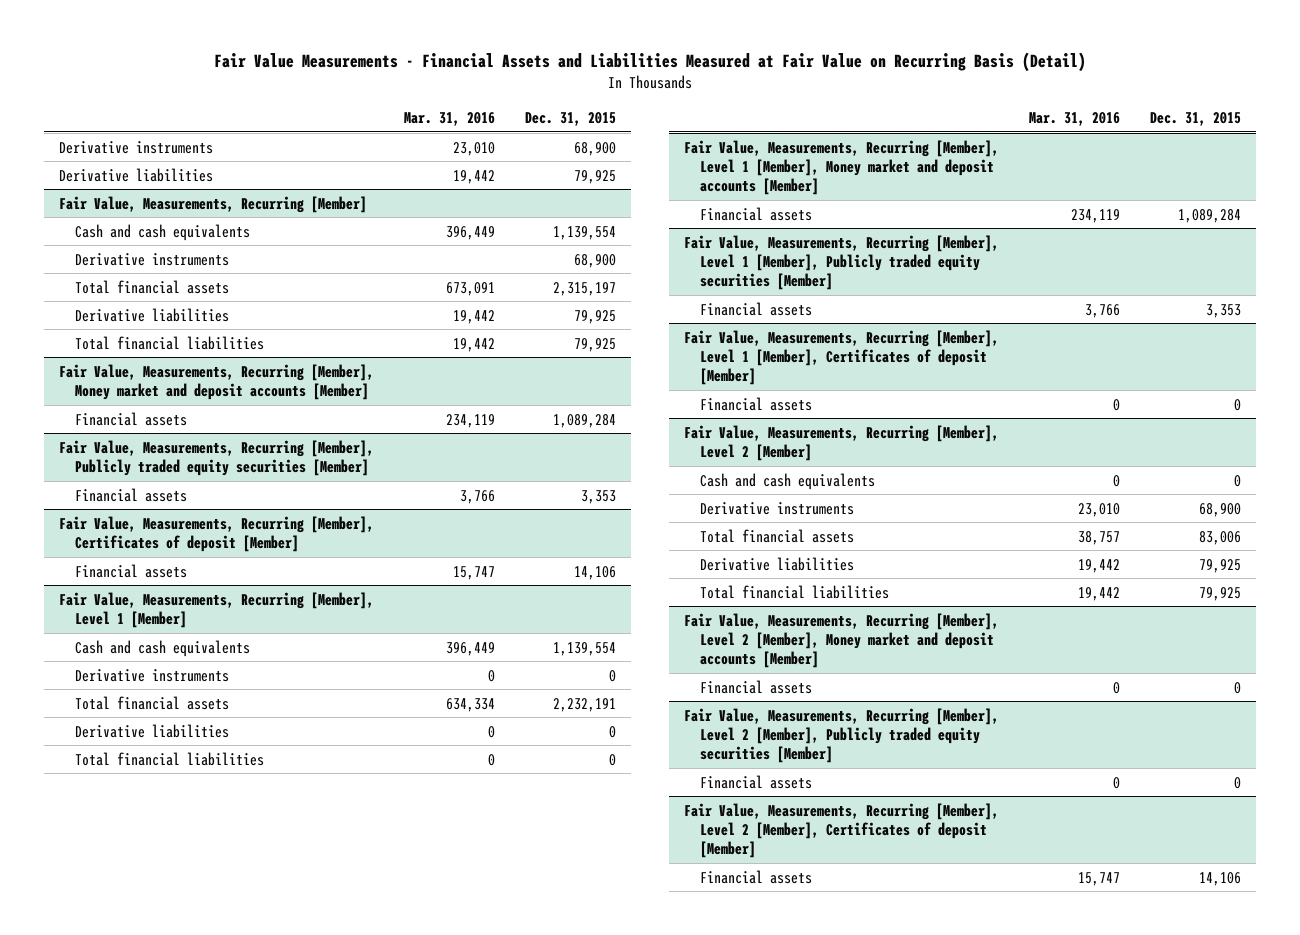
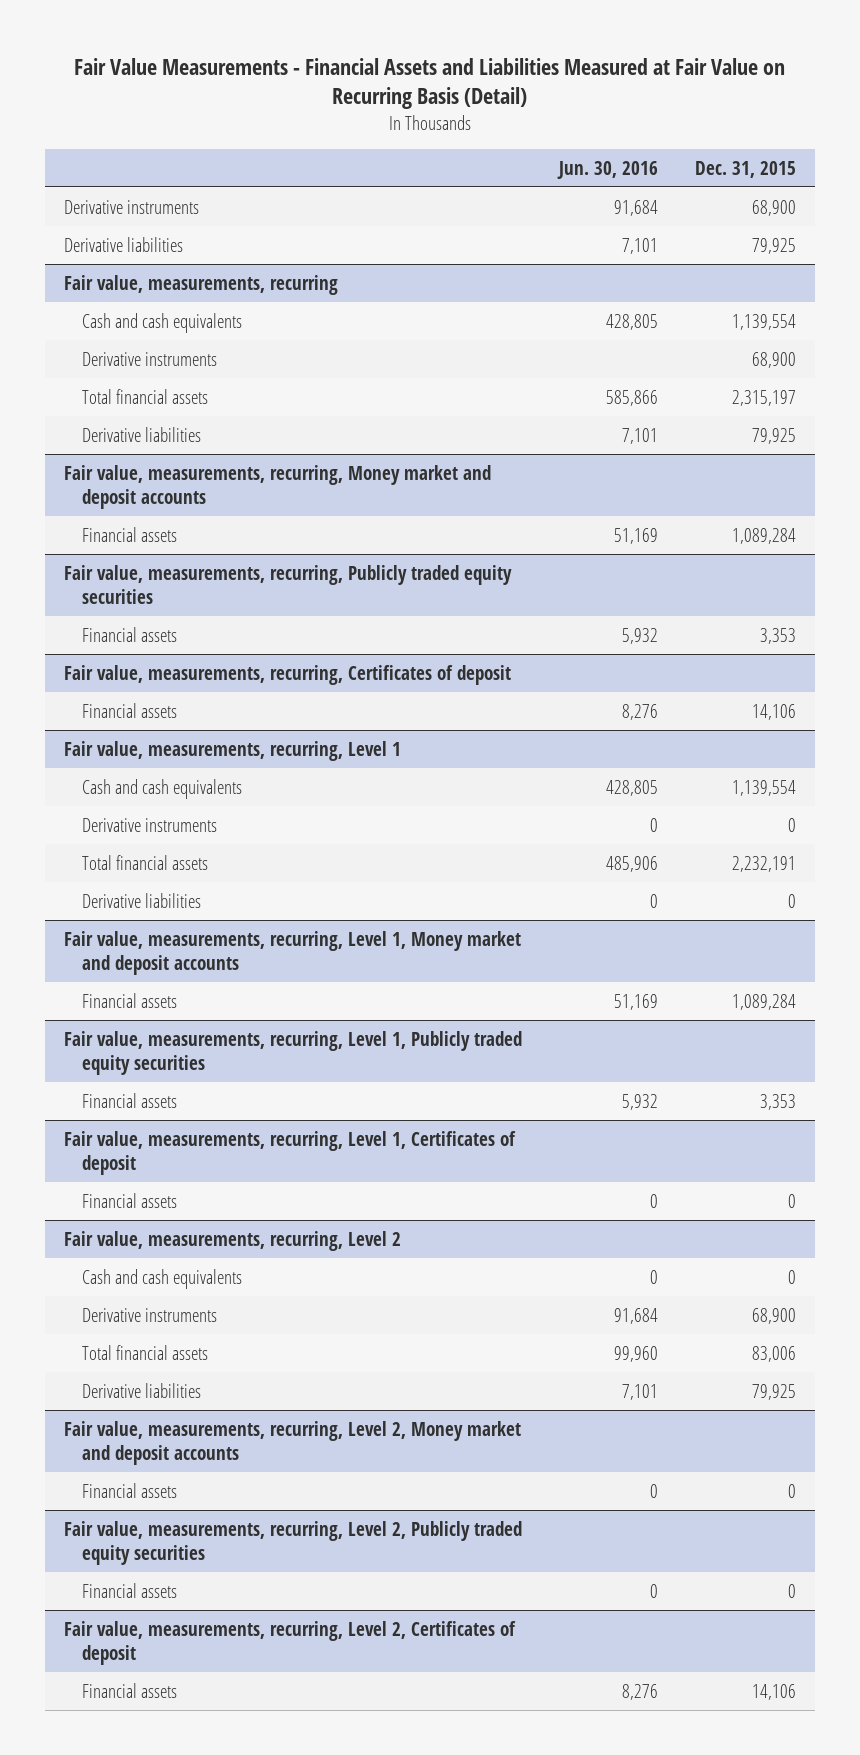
- | Mar. 31, 2016 | Dec. 31, 2015
+ | Jun. 30, 2016 | Dec. 31, 2015
- Fair Value, Measurements, Recurring [Member]
+ Fair value, measurements, recurring
- Total financial liabilities | 19,442 | 79,925
- Fair Value, Measurements, Recurring [Member], Money market and deposit accounts [Member]
+ Fair value, measurements, recurring, Money market and deposit accounts
- Fair Value, Measurements, Recurring [Member], Publicly traded equity securities [Member]
+ Fair value, measurements, recurring, Publicly traded equity securities
- Fair Value, Measurements, Recurring [Member], Certificates of deposit [Member]
+ Fair value, measurements, recurring, Certificates of deposit
- Fair Value, Measurements, Recurring [Member], Level 1 [Member]
+ Fair value, measurements, recurring, Level 1
- Total financial liabilities | 0 | 0
- Fair Value, Measurements, Recurring [Member], Level 1 [Member], Money market and deposit accounts [Member]
+ Fair value, measurements, recurring, Level 1, Money market and deposit accounts
- Fair Value, Measurements, Recurring [Member], Level 1 [Member], Publicly traded equity securities [Member]
+ Fair value, measurements, recurring, Level 1, Publicly traded equity securities
- Fair Value, Measurements, Recurring [Member], Level 1 [Member], Certificates of deposit [Member]
+ Fair value, measurements, recurring, Level 1, Certificates of deposit
- Fair Value, Measurements, Recurring [Member], Level 2 [Member]
+ Fair value, measurements, recurring, Level 2
- Total financial liabilities | 19,442 | 79,925
- Fair Value, Measurements, Recurring [Member], Level 2 [Member], Money market and deposit accounts [Member]
+ Fair value, measurements, recurring, Level 2, Money market and deposit accounts
- Fair Value, Measurements, Recurring [Member], Level 2 [Member], Publicly traded equity securities [Member]
+ Fair value, measurements, recurring, Level 2, Publicly traded equity securities
- Fair Value, Measurements, Recurring [Member], Level 2 [Member], Certificates of deposit [Member]
+ Fair value, measurements, recurring, Level 2, Certificates of deposit

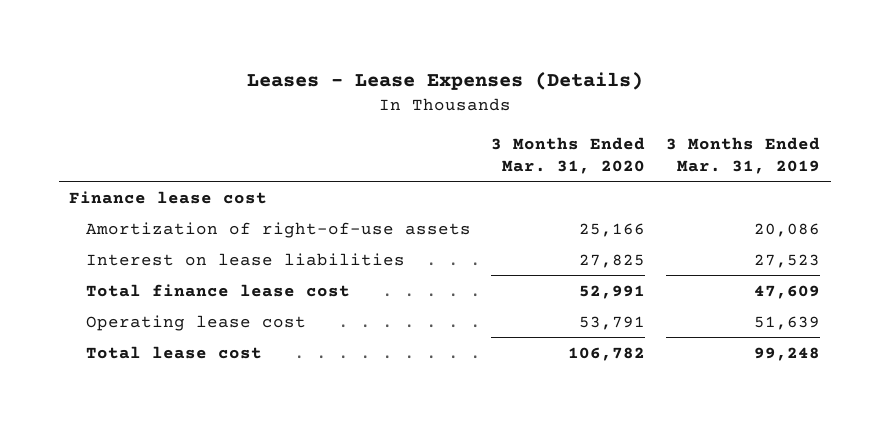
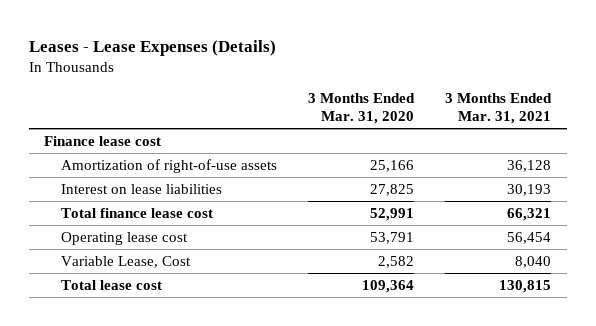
- | 3 Months Ended Mar. 31, 2020 | 3 Months Ended Mar. 31, 2019
+ | 3 Months Ended Mar. 31, 2020 | 3 Months Ended Mar. 31, 2021
- Total lease cost | 106,782 | 99,248
+ Variable Lease, Cost | 2,582 | 8,040
+ Total lease cost | 109,364 | 130,815

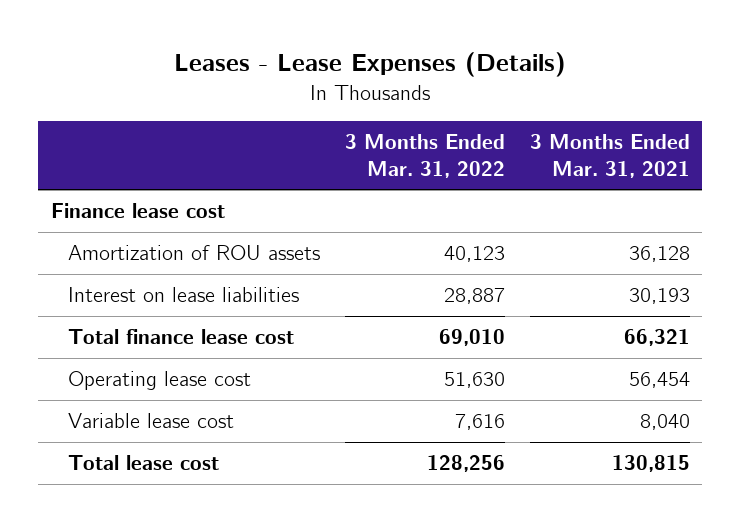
- | 3 Months Ended Mar. 31, 2020 | 3 Months Ended Mar. 31, 2021
+ | 3 Months Ended Mar. 31, 2022 | 3 Months Ended Mar. 31, 2021
- Amortization of right-of-use assets | 25,166 | 36,128
+ Amortization of ROU assets | 40,123 | 36,128
- Variable Lease, Cost | 2,582 | 8,040
+ Variable lease cost | 7,616 | 8,040

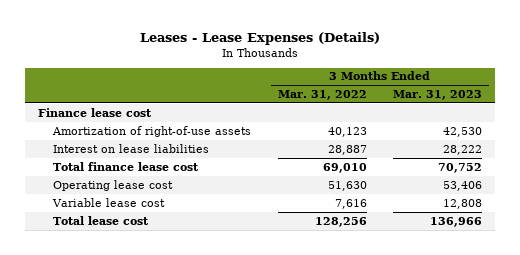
- | 3 Months Ended Mar. 31, 2022 | 3 Months Ended Mar. 31, 2021
+ | 3 Months Ended Mar. 31, 2022 | 3 Months Ended Mar. 31, 2023
- Amortization of ROU assets | 40,123 | 36,128
+ Amortization of right-of-use assets | 40,123 | 42,530

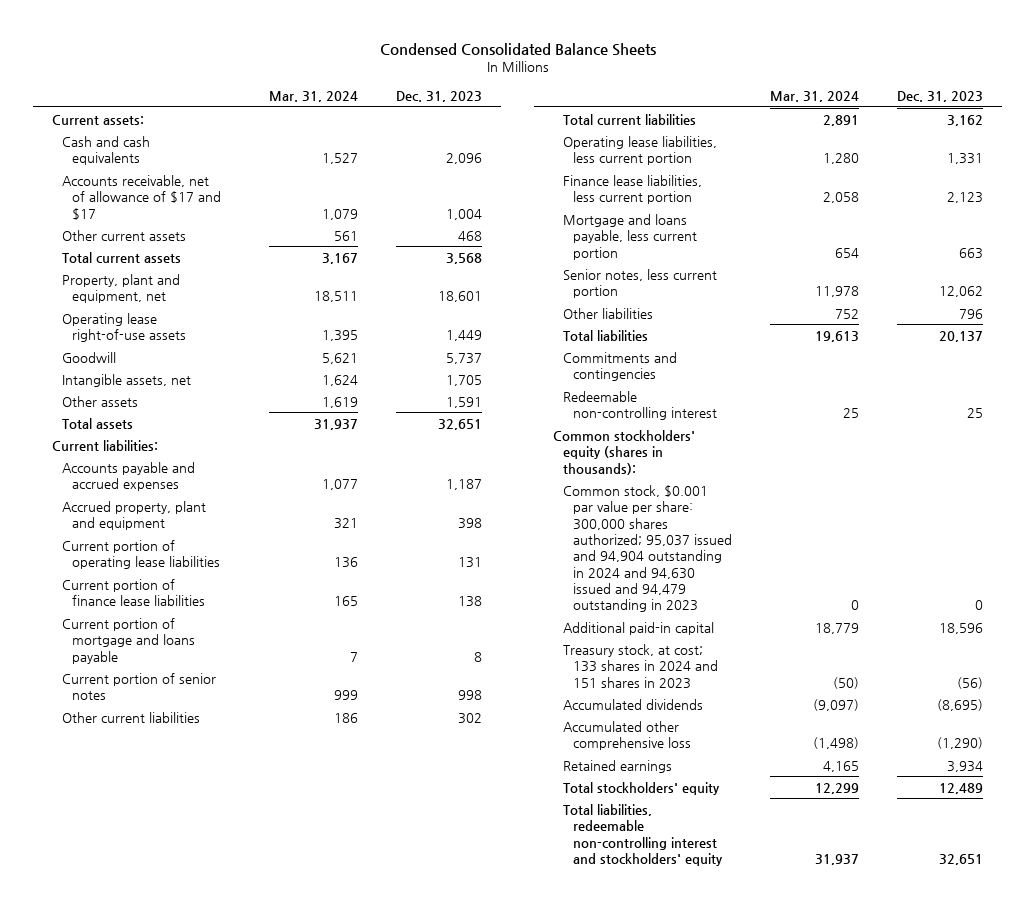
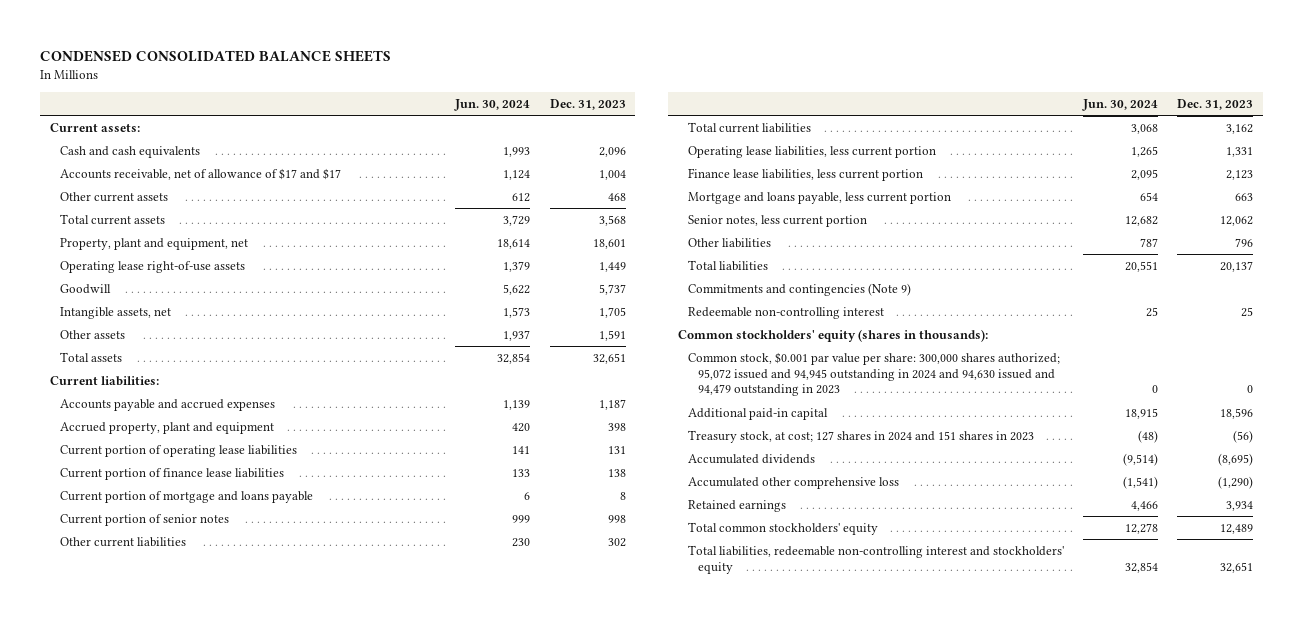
- Condensed Consolidated Balance Sheets
+ CONDENSED CONSOLIDATED BALANCE SHEETS
- | Mar. 31, 2024 | Dec. 31, 2023
+ | Jun. 30, 2024 | Dec. 31, 2023
- Commitments and contingencies
+ Commitments and contingencies (Note 9)
- Common stock, $0.001 par value per share: 300,000 shares authorized; 95,037 issued and 94,904 outstanding in 2024 and 94,630 issued and 94,479 outstanding in 2023 | 0 | 0
+ Common stock, $0.001 par value per share: 300,000 shares authorized; 95,072 issued and 94,945 outstanding in 2024 and 94,630 issued and 94,479 outstanding in 2023 | 0 | 0
- Treasury stock, at cost; 133 shares in 2024 and 151 shares in 2023 | (50) | (56)
+ Treasury stock, at cost; 127 shares in 2024 and 151 shares in 2023 | (48) | (56)
- Total stockholders' equity | 12,299 | 12,489
+ Total common stockholders' equity | 12,278 | 12,489

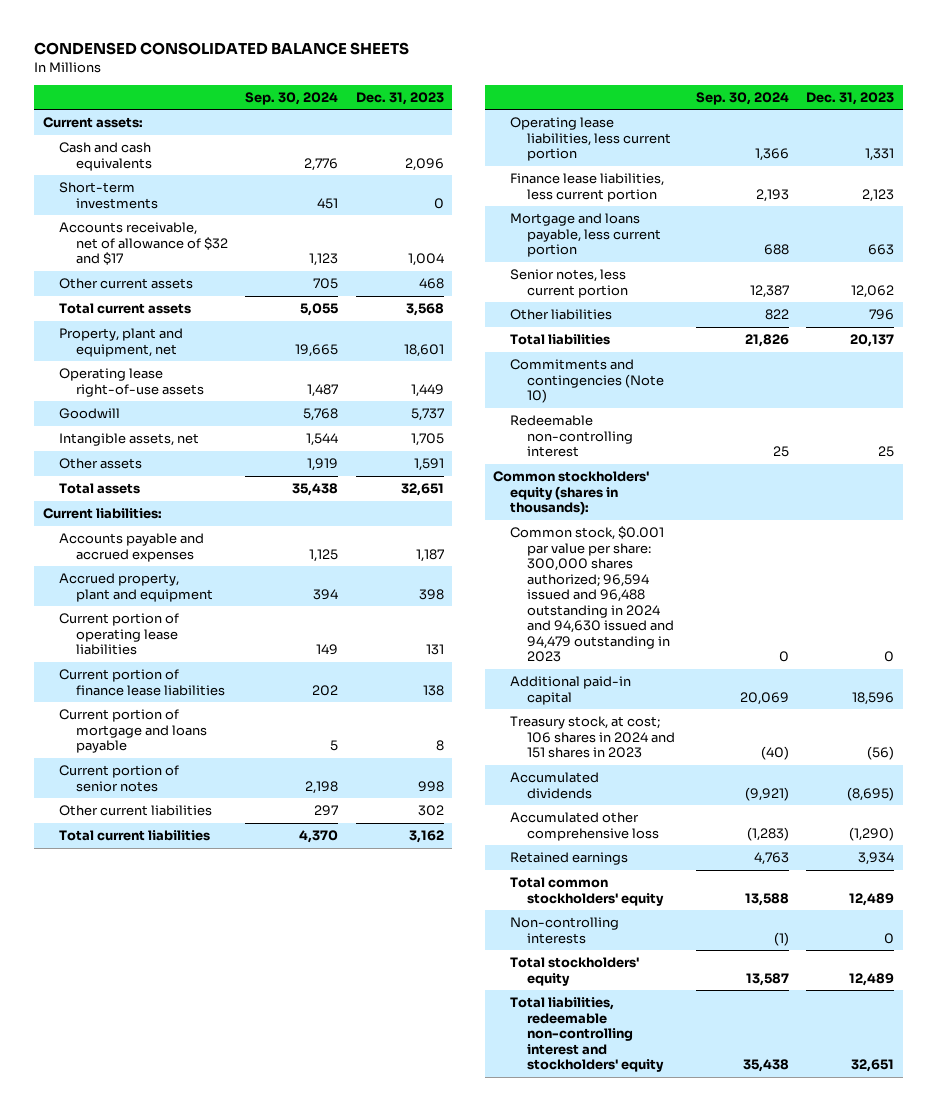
- | Jun. 30, 2024 | Dec. 31, 2023
+ | Sep. 30, 2024 | Dec. 31, 2023
- Accounts receivable, net of allowance of $17 and $17 | 1,124 | 1,004
+ Short-term investments | 451 | 0
+ Accounts receivable, net of allowance of $32 and $17 | 1,123 | 1,004
- Commitments and contingencies (Note 9)
+ Commitments and contingencies (Note 10)
- Common stock, $0.001 par value per share: 300,000 shares authorized; 95,072 issued and 94,945 outstanding in 2024 and 94,630 issued and 94,479 outstanding in 2023 | 0 | 0
+ Common stock, $0.001 par value per share: 300,000 shares authorized; 96,594 issued and 96,488 outstanding in 2024 and 94,630 issued and 94,479 outstanding in 2023 | 0 | 0
- Treasury stock, at cost; 127 shares in 2024 and 151 shares in 2023 | (48) | (56)
+ Treasury stock, at cost; 106 shares in 2024 and 151 shares in 2023 | (40) | (56)
+ Non-controlling interests | (1) | 0
+ Total stockholders' equity | 13,587 | 12,489

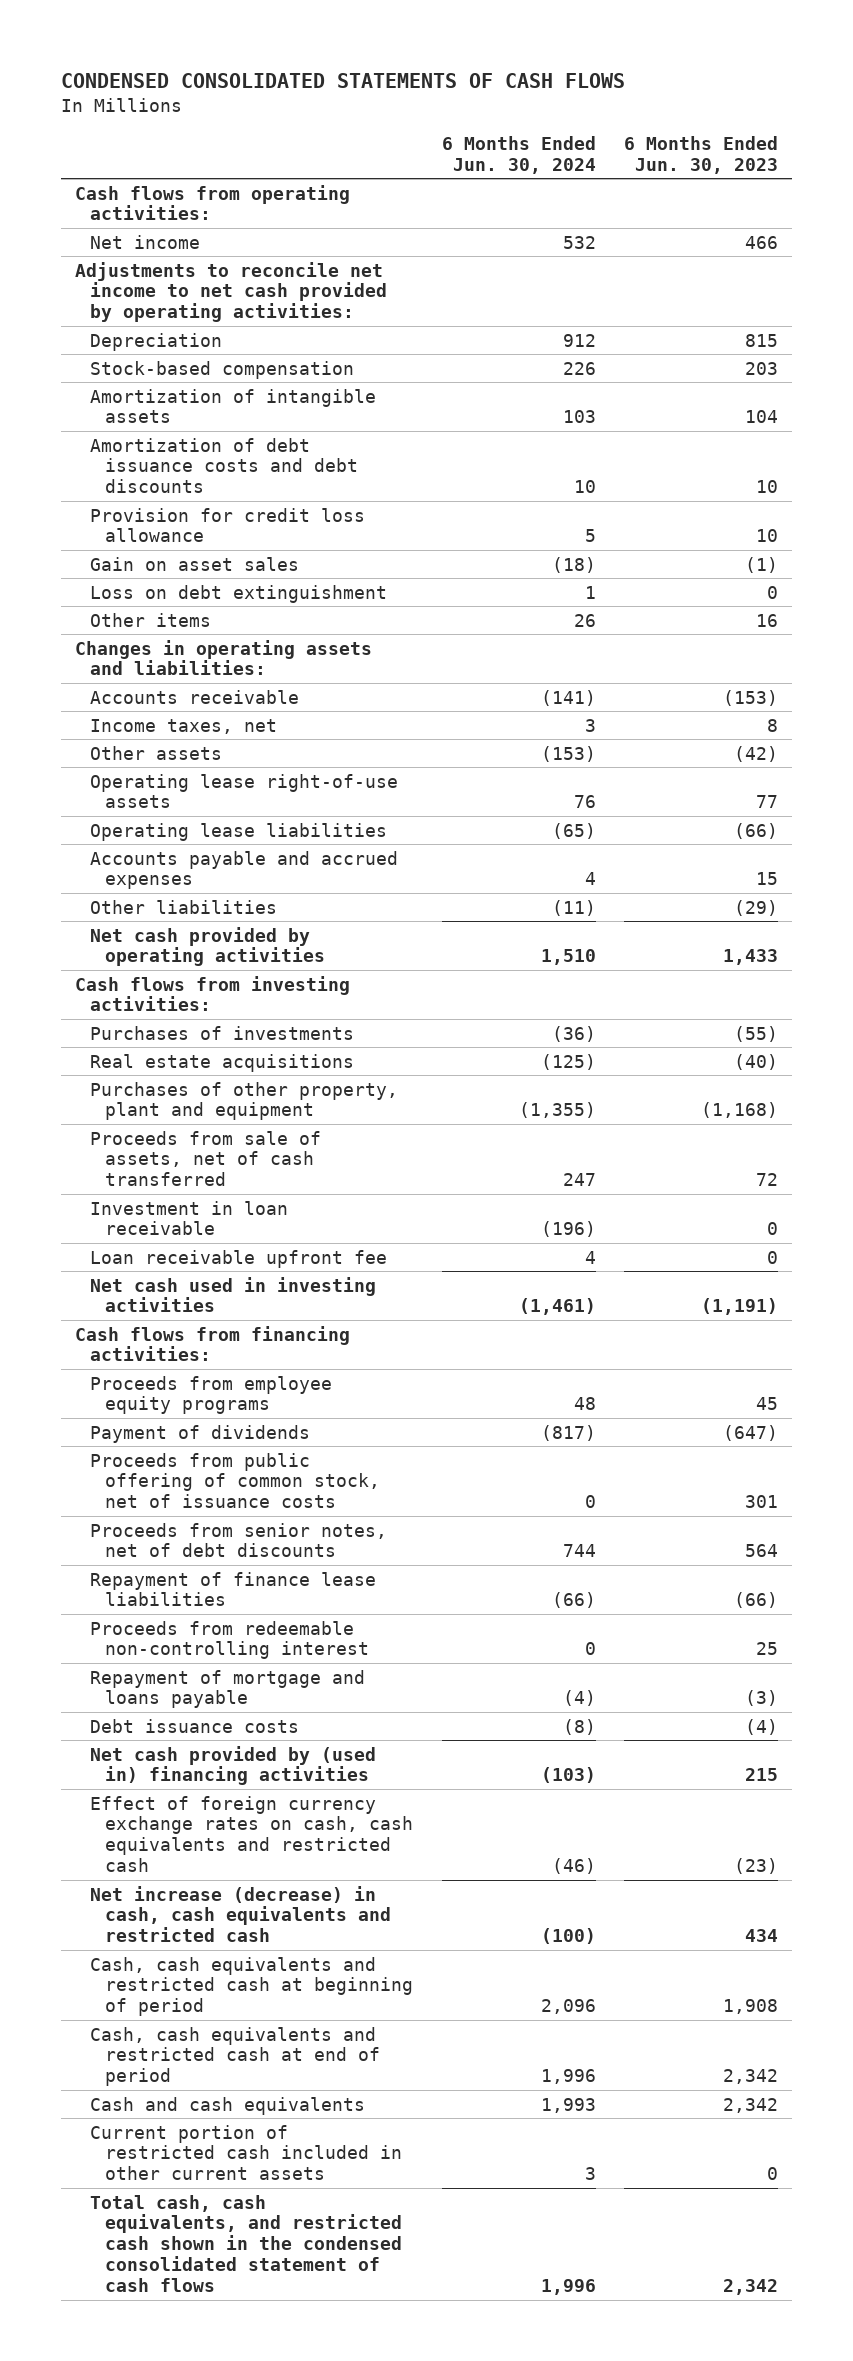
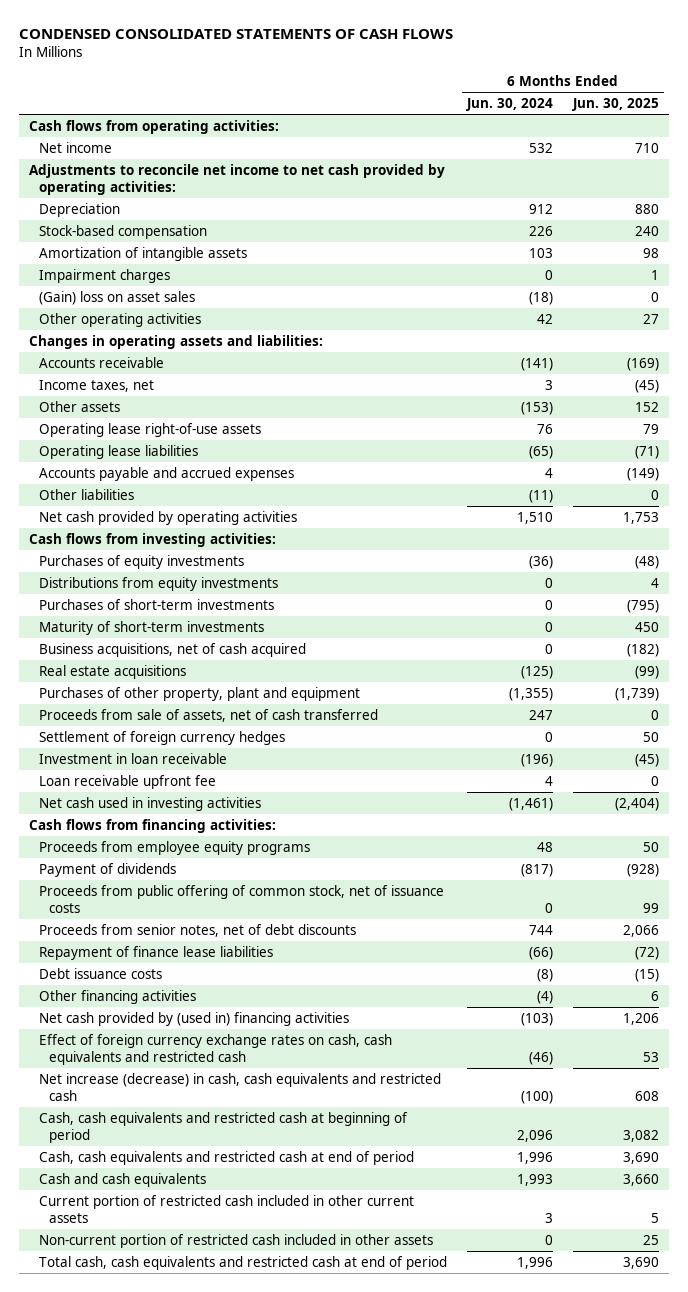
- | 6 Months Ended Jun. 30, 2024 | 6 Months Ended Jun. 30, 2023
+ | 6 Months Ended Jun. 30, 2024 | 6 Months Ended Jun. 30, 2025
- Amortization of debt issuance costs and debt discounts | 10 | 10
- Provision for credit loss allowance | 5 | 10
- Gain on asset sales | (18) | (1)
- Loss on debt extinguishment | 1 | 0
- Other items | 26 | 16
+ Impairment charges | 0 | 1
+ (Gain) loss on asset sales | (18) | 0
+ Other operating activities | 42 | 27
- Purchases of investments | (36) | (55)
+ Purchases of equity investments | (36) | (48)
+ Distributions from equity investments | 0 | 4
+ Purchases of short-term investments | 0 | (795)
+ Maturity of short-term investments | 0 | 450
+ Business acquisitions, net of cash acquired | 0 | (182)
+ Settlement of foreign currency hedges | 0 | 50
- Proceeds from redeemable non-controlling interest | 0 | 25
- Repayment of mortgage and loans payable | (4) | (3)
+ Other financing activities | (4) | 6
- Total cash, cash equivalents, and restricted cash shown in the condensed consolidated statement of cash flows | 1,996 | 2,342
+ Non-current portion of restricted cash included in other assets | 0 | 25
+ Total cash, cash equivalents and restricted cash at end of period | 1,996 | 3,690

